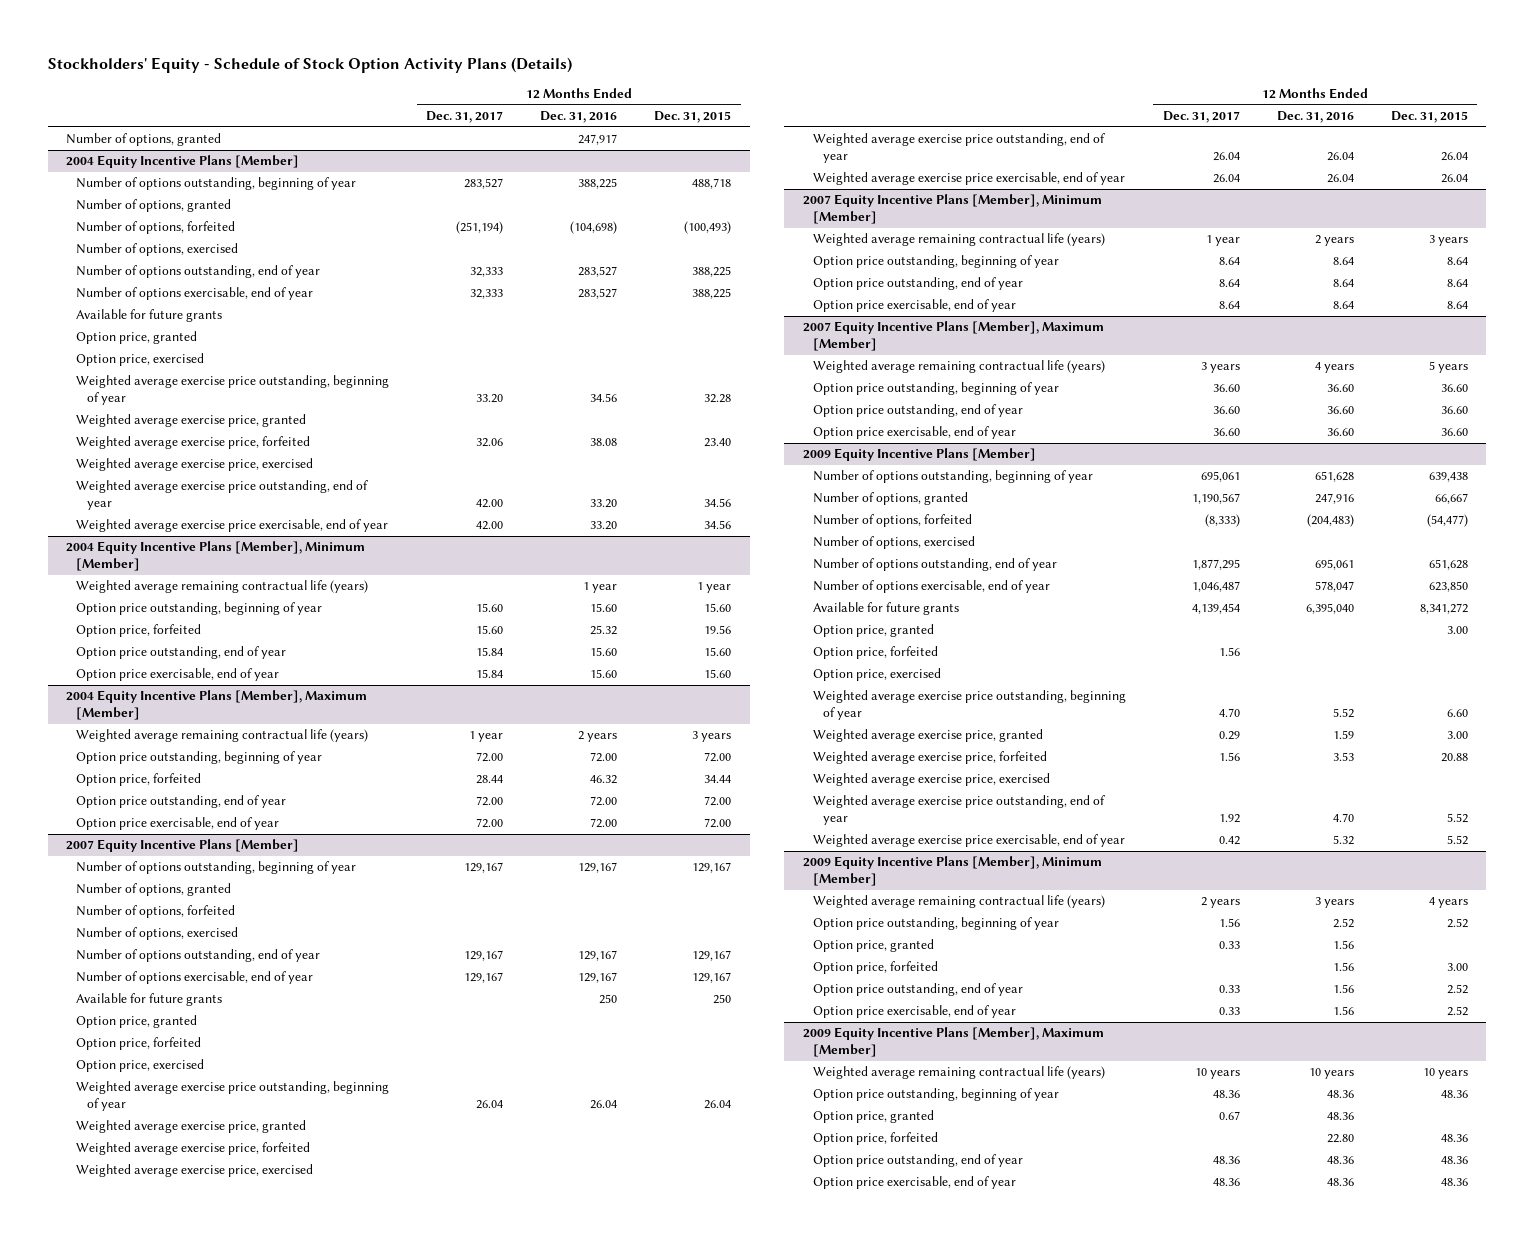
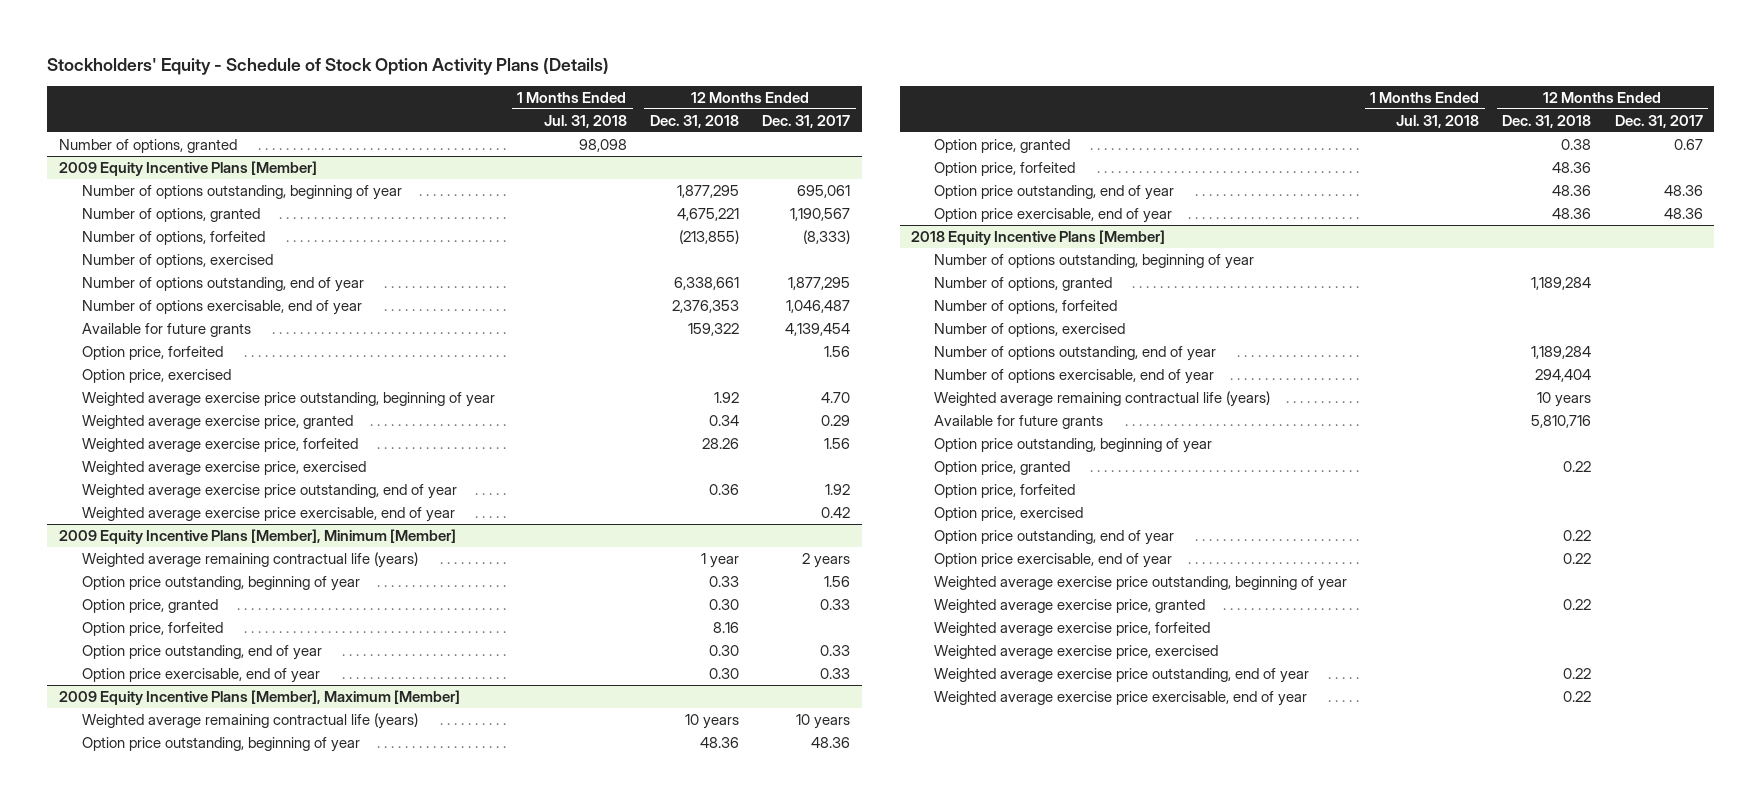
- | 12 Months Ended Dec. 31, 2017 | 12 Months Ended Dec. 31, 2016 | 12 Months Ended Dec. 31, 2015
+ | 1 Months Ended Jul. 31, 2018 | 12 Months Ended Dec. 31, 2018 | 12 Months Ended Dec. 31, 2017
- 2004 Equity Incentive Plans [Member]
- Number of options outstanding, beginning of year | 283,527 | 388,225 | 488,718
- Number of options, granted
- Number of options, forfeited | (251,194) | (104,698) | (100,493)
- Number of options, exercised
- Number of options outstanding, end of year | 32,333 | 283,527 | 388,225
- Number of options exercisable, end of year | 32,333 | 283,527 | 388,225
- Available for future grants
- Option price, granted
- Option price, exercised
- Weighted average exercise price outstanding, beginning of year | 33.20 | 34.56 | 32.28
- Weighted average exercise price, granted
- Weighted average exercise price, forfeited | 32.06 | 38.08 | 23.40
- Weighted average exercise price, exercised
- Weighted average exercise price outstanding, end of year | 42.00 | 33.20 | 34.56
- Weighted average exercise price exercisable, end of year | 42.00 | 33.20 | 34.56
- 2004 Equity Incentive Plans [Member], Minimum [Member]
- Weighted average remaining contractual life (years) | | 1 year | 1 year
- Option price outstanding, beginning of year | 15.60 | 15.60 | 15.60
- Option price, forfeited | 15.60 | 25.32 | 19.56
- Option price outstanding, end of year | 15.84 | 15.60 | 15.60
- Option price exercisable, end of year | 15.84 | 15.60 | 15.60
- 2004 Equity Incentive Plans [Member], Maximum [Member]
- Weighted average remaining contractual life (years) | 1 year | 2 years | 3 years
- Option price outstanding, beginning of year | 72.00 | 72.00 | 72.00
- Option price, forfeited | 28.44 | 46.32 | 34.44
- Option price outstanding, end of year | 72.00 | 72.00 | 72.00
- Option price exercisable, end of year | 72.00 | 72.00 | 72.00
- 2007 Equity Incentive Plans [Member]
- Number of options outstanding, beginning of year | 129,167 | 129,167 | 129,167
- Number of options, granted
- Number of options, forfeited
- Number of options, exercised
- Number of options outstanding, end of year | 129,167 | 129,167 | 129,167
- Number of options exercisable, end of year | 129,167 | 129,167 | 129,167
- Available for future grants | | 250 | 250
- Option price, granted
- Option price, forfeited
- Option price, exercised
- Weighted average exercise price outstanding, beginning of year | 26.04 | 26.04 | 26.04
- Weighted average exercise price, granted
- Weighted average exercise price, forfeited
- Weighted average exercise price, exercised
- Weighted average exercise price outstanding, end of year | 26.04 | 26.04 | 26.04
- Weighted average exercise price exercisable, end of year | 26.04 | 26.04 | 26.04
- 2007 Equity Incentive Plans [Member], Minimum [Member]
- Weighted average remaining contractual life (years) | 1 year | 2 years | 3 years
- Option price outstanding, beginning of year | 8.64 | 8.64 | 8.64
- Option price outstanding, end of year | 8.64 | 8.64 | 8.64
- Option price exercisable, end of year | 8.64 | 8.64 | 8.64
- 2007 Equity Incentive Plans [Member], Maximum [Member]
- Weighted average remaining contractual life (years) | 3 years | 4 years | 5 years
- Option price outstanding, beginning of year | 36.60 | 36.60 | 36.60
- Option price outstanding, end of year | 36.60 | 36.60 | 36.60
- Option price exercisable, end of year | 36.60 | 36.60 | 36.60
@ 2009 Equity Incentive Plans [Member]
- Option price, granted | | | 3.00
+ 2018 Equity Incentive Plans [Member]
+ Number of options outstanding, beginning of year
+ Number of options, granted | | 1,189,284 |
+ Number of options, forfeited
+ Number of options, exercised
+ Number of options outstanding, end of year | | 1,189,284 |
+ Number of options exercisable, end of year | | 294,404 |
+ Weighted average remaining contractual life (years) | | 10 years |
+ Available for future grants | | 5,810,716 |
+ Option price outstanding, beginning of year
+ Option price, granted | | 0.22 |
+ Option price, forfeited
+ Option price, exercised
+ Option price outstanding, end of year | | 0.22 |
+ Option price exercisable, end of year | | 0.22 |
+ Weighted average exercise price outstanding, beginning of year
+ Weighted average exercise price, granted | | 0.22 |
+ Weighted average exercise price, forfeited
+ Weighted average exercise price, exercised
+ Weighted average exercise price outstanding, end of year | | 0.22 |
+ Weighted average exercise price exercisable, end of year | | 0.22 |

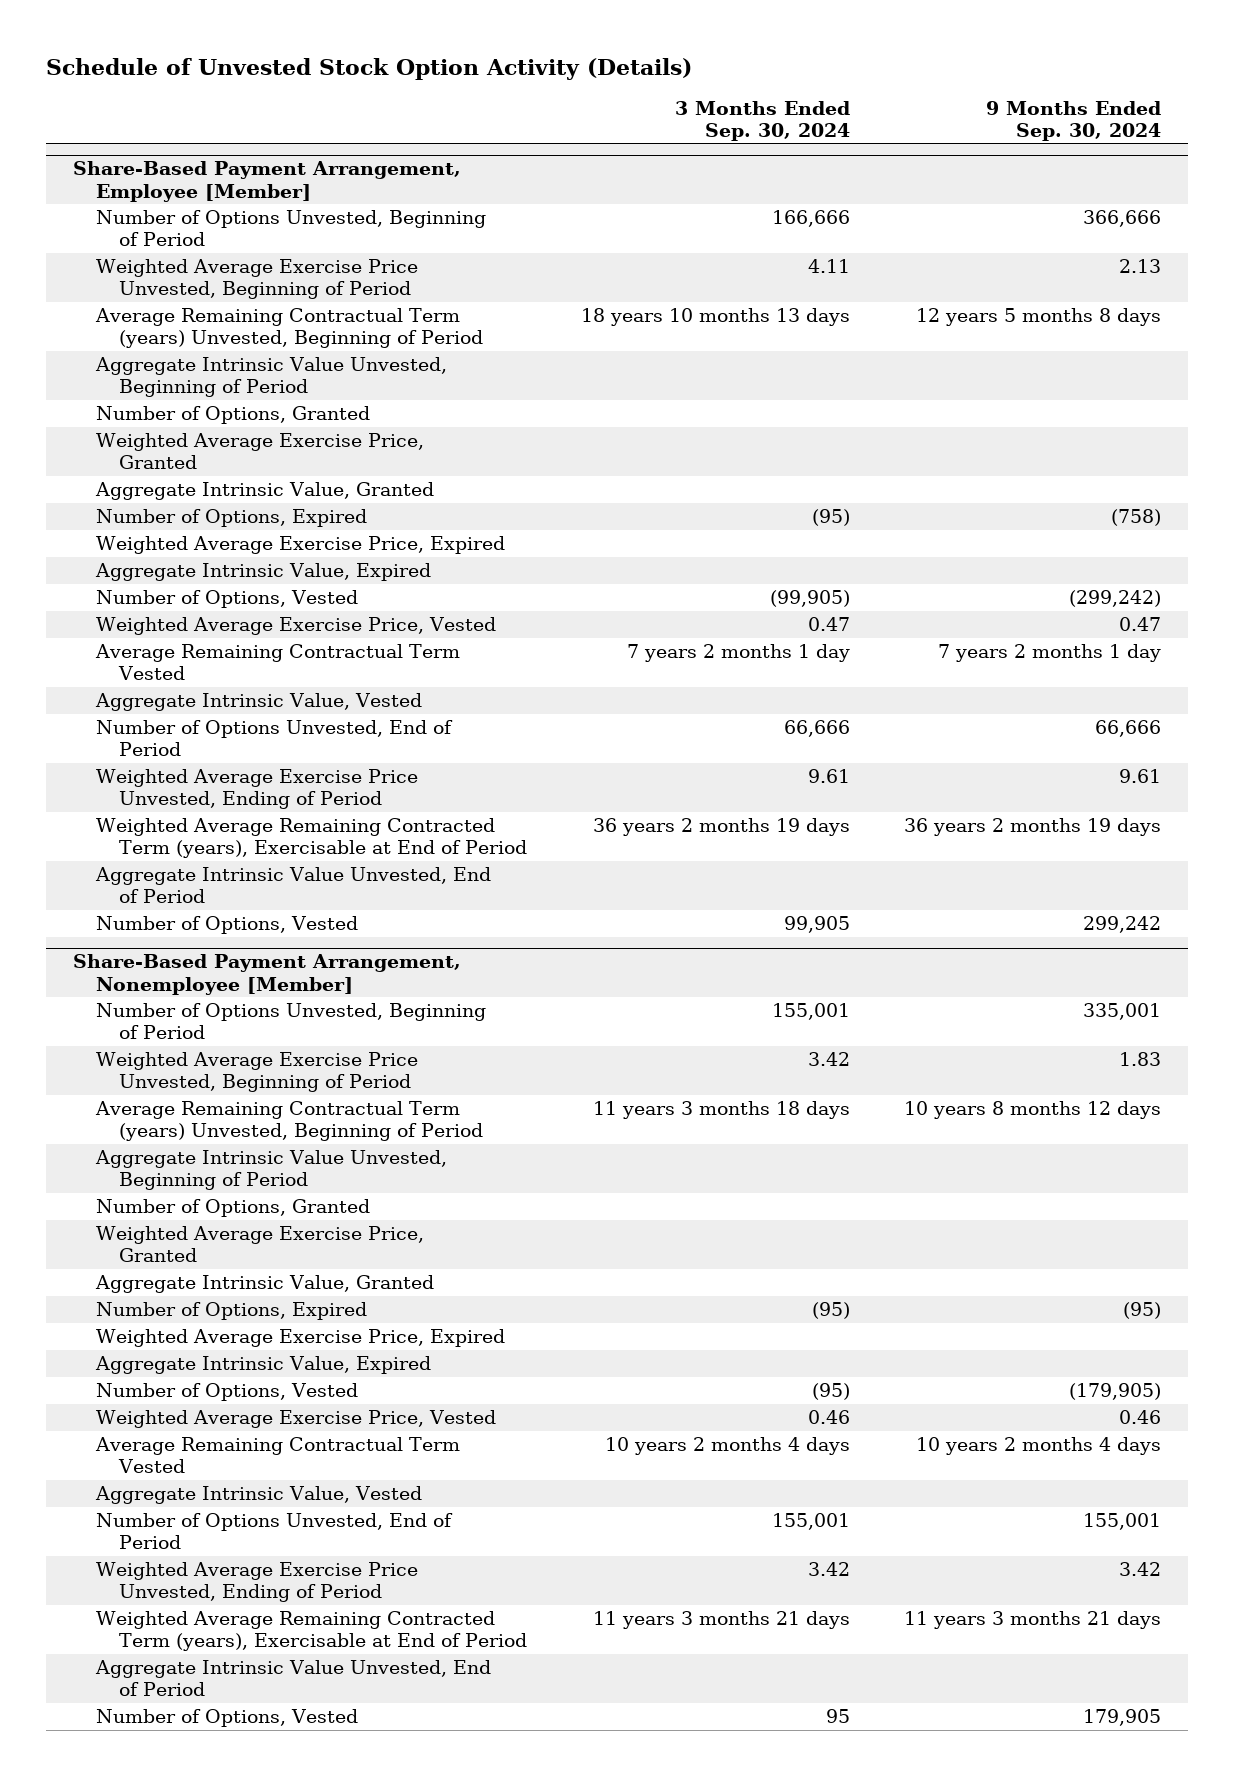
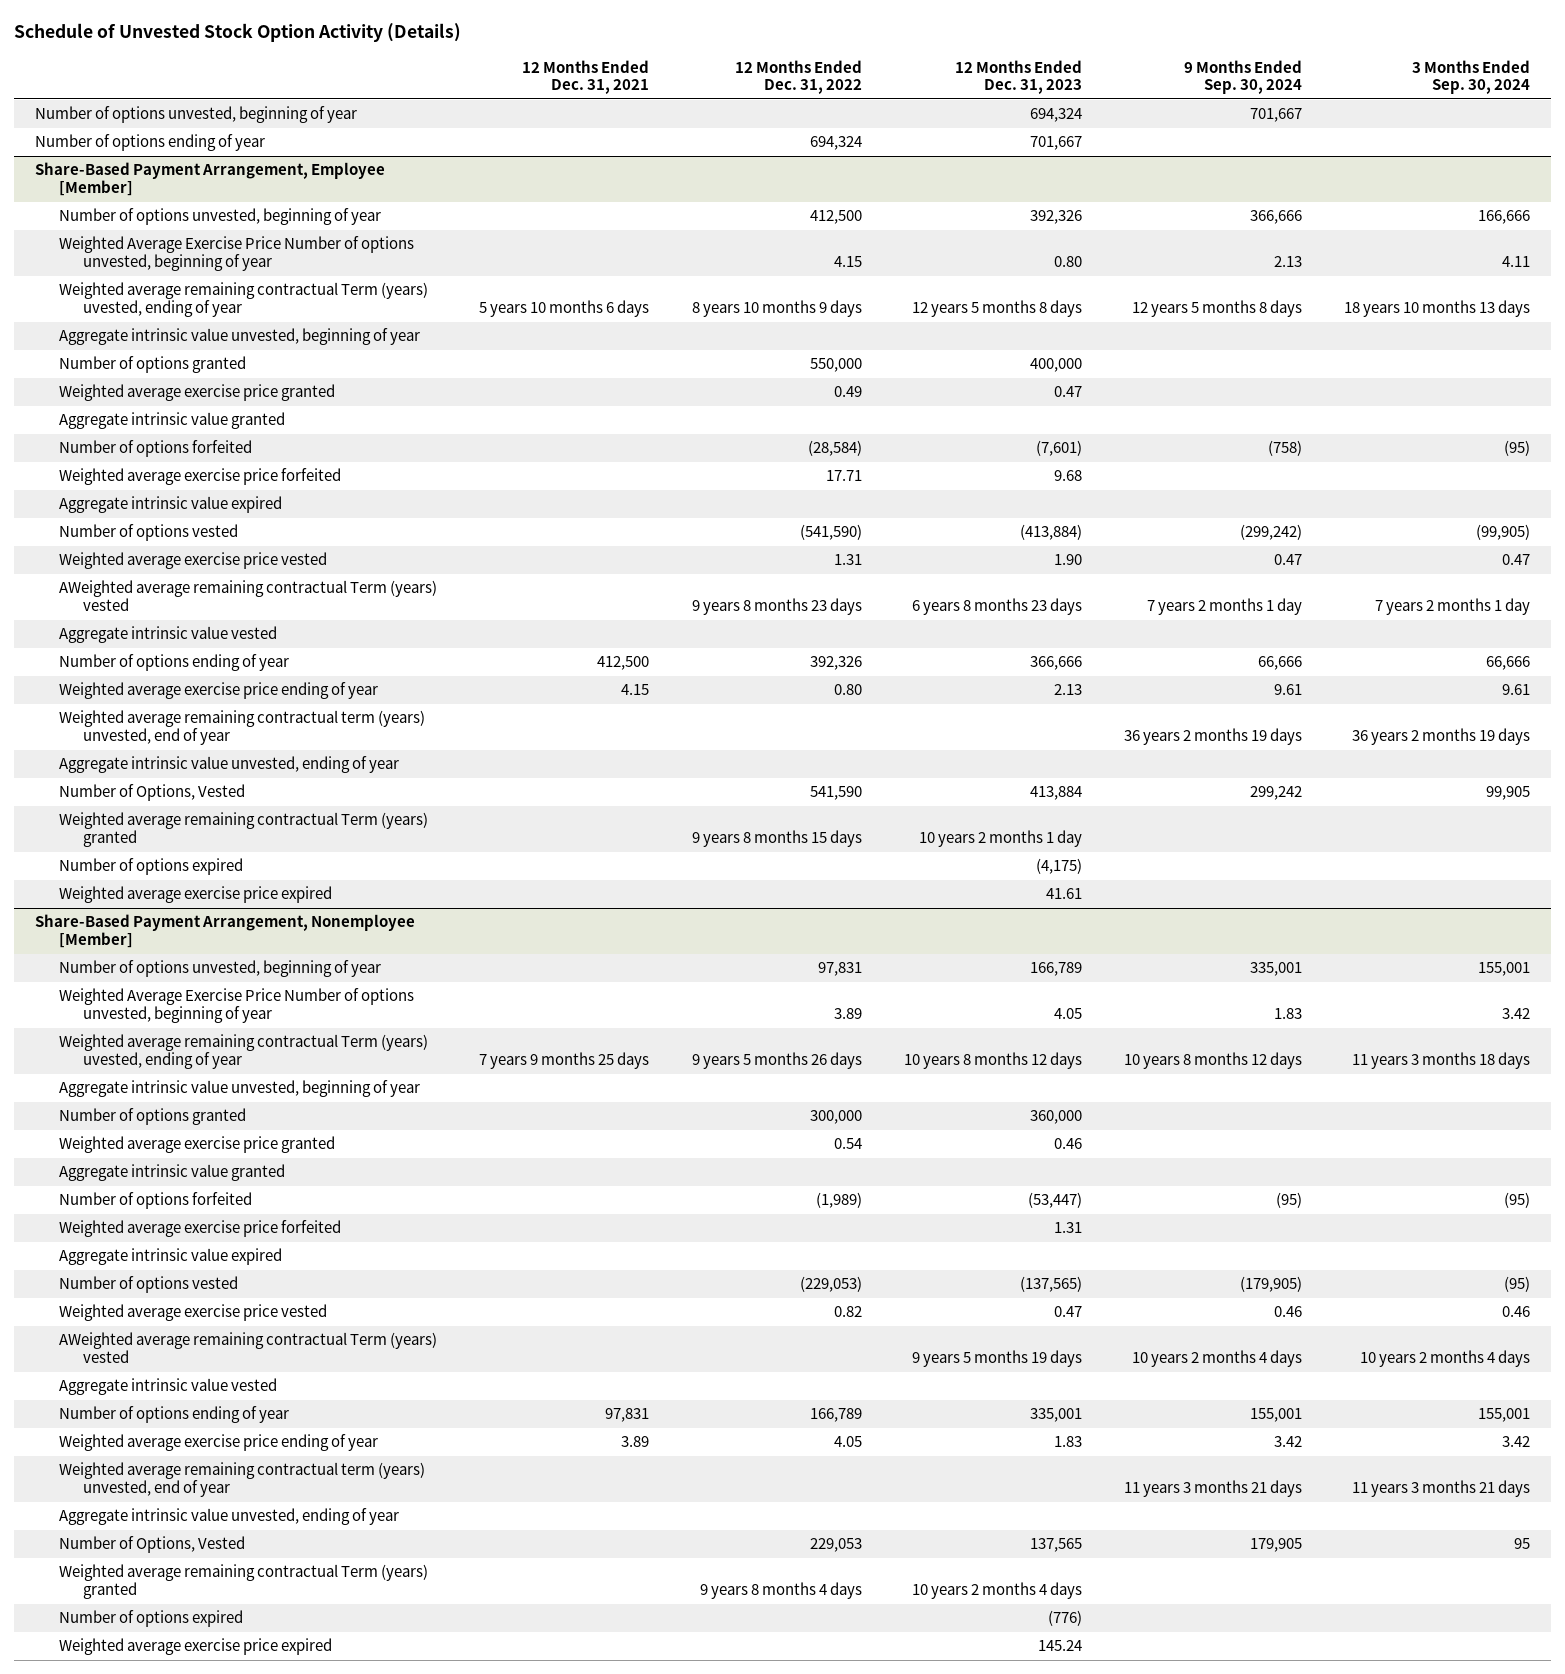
- | 3 Months Ended Sep. 30, 2024 | 9 Months Ended Sep. 30, 2024
+ | 12 Months Ended Dec. 31, 2021 | 12 Months Ended Dec. 31, 2022 | 12 Months Ended Dec. 31, 2023 | 9 Months Ended Sep. 30, 2024 | 3 Months Ended Sep. 30, 2024
+ Number of options unvested, beginning of year | | | 694,324 | 701,667 |
+ Number of options ending of year | | 694,324 | 701,667 | |
@ Share-Based Payment Arrangement, Employee [Member]
- Number of Options Unvested, Beginning of Period | 166,666 | 366,666
- Weighted Average Exercise Price Unvested, Beginning of Period | 4.11 | 2.13
- Average Remaining Contractual Term (years) Unvested, Beginning of Period | 18 years 10 months 13 days | 12 years 5 months 8 days
- Aggregate Intrinsic Value Unvested, Beginning of Period
- Number of Options, Granted
- Weighted Average Exercise Price, Granted
- Aggregate Intrinsic Value, Granted
- Number of Options, Expired | (95) | (758)
- Weighted Average Exercise Price, Expired
- Aggregate Intrinsic Value, Expired
- Number of Options, Vested | (99,905) | (299,242)
- Weighted Average Exercise Price, Vested | 0.47 | 0.47
- Average Remaining Contractual Term Vested | 7 years 2 months 1 day | 7 years 2 months 1 day
- Aggregate Intrinsic Value, Vested
- Number of Options Unvested, End of Period | 66,666 | 66,666
- Weighted Average Exercise Price Unvested, Ending of Period | 9.61 | 9.61
- Weighted Average Remaining Contracted Term (years), Exercisable at End of Period | 36 years 2 months 19 days | 36 years 2 months 19 days
- Aggregate Intrinsic Value Unvested, End of Period
+ Number of options unvested, beginning of year | | 412,500 | 392,326 | 366,666 | 166,666
+ Weighted Average Exercise Price Number of options unvested, beginning of year | | 4.15 | 0.80 | 2.13 | 4.11
+ Weighted average remaining contractual Term (years) uvested, ending of year | 5 years 10 months 6 days | 8 years 10 months 9 days | 12 years 5 months 8 days | 12 years 5 months 8 days | 18 years 10 months 13 days
+ Aggregate intrinsic value unvested, beginning of year
+ Number of options granted | | 550,000 | 400,000 | |
+ Weighted average exercise price granted | | 0.49 | 0.47 | |
+ Aggregate intrinsic value granted
+ Number of options forfeited | | (28,584) | (7,601) | (758) | (95)
+ Weighted average exercise price forfeited | | 17.71 | 9.68 | |
+ Aggregate intrinsic value expired
+ Number of options vested | | (541,590) | (413,884) | (299,242) | (99,905)
+ Weighted average exercise price vested | | 1.31 | 1.90 | 0.47 | 0.47
+ AWeighted average remaining contractual Term (years) vested | | 9 years 8 months 23 days | 6 years 8 months 23 days | 7 years 2 months 1 day | 7 years 2 months 1 day
+ Aggregate intrinsic value vested
+ Number of options ending of year | 412,500 | 392,326 | 366,666 | 66,666 | 66,666
+ Weighted average exercise price ending of year | 4.15 | 0.80 | 2.13 | 9.61 | 9.61
+ Weighted average remaining contractual term (years) unvested, end of year | | | | 36 years 2 months 19 days | 36 years 2 months 19 days
+ Aggregate intrinsic value unvested, ending of year
+ Weighted average remaining contractual Term (years) granted | | 9 years 8 months 15 days | 10 years 2 months 1 day | |
+ Number of options expired | | | (4,175) | |
+ Weighted average exercise price expired | | | 41.61 | |
@ Share-Based Payment Arrangement, Nonemployee [Member]
- Number of Options Unvested, Beginning of Period | 155,001 | 335,001
- Weighted Average Exercise Price Unvested, Beginning of Period | 3.42 | 1.83
- Average Remaining Contractual Term (years) Unvested, Beginning of Period | 11 years 3 months 18 days | 10 years 8 months 12 days
- Aggregate Intrinsic Value Unvested, Beginning of Period
- Number of Options, Granted
- Weighted Average Exercise Price, Granted
- Aggregate Intrinsic Value, Granted
- Number of Options, Expired | (95) | (95)
- Weighted Average Exercise Price, Expired
- Aggregate Intrinsic Value, Expired
- Number of Options, Vested | (95) | (179,905)
- Weighted Average Exercise Price, Vested | 0.46 | 0.46
- Average Remaining Contractual Term Vested | 10 years 2 months 4 days | 10 years 2 months 4 days
- Aggregate Intrinsic Value, Vested
- Number of Options Unvested, End of Period | 155,001 | 155,001
- Weighted Average Exercise Price Unvested, Ending of Period | 3.42 | 3.42
- Weighted Average Remaining Contracted Term (years), Exercisable at End of Period | 11 years 3 months 21 days | 11 years 3 months 21 days
- Aggregate Intrinsic Value Unvested, End of Period
+ Number of options unvested, beginning of year | | 97,831 | 166,789 | 335,001 | 155,001
+ Weighted Average Exercise Price Number of options unvested, beginning of year | | 3.89 | 4.05 | 1.83 | 3.42
+ Weighted average remaining contractual Term (years) uvested, ending of year | 7 years 9 months 25 days | 9 years 5 months 26 days | 10 years 8 months 12 days | 10 years 8 months 12 days | 11 years 3 months 18 days
+ Aggregate intrinsic value unvested, beginning of year
+ Number of options granted | | 300,000 | 360,000 | |
+ Weighted average exercise price granted | | 0.54 | 0.46 | |
+ Aggregate intrinsic value granted
+ Number of options forfeited | | (1,989) | (53,447) | (95) | (95)
+ Weighted average exercise price forfeited | | | 1.31 | |
+ Aggregate intrinsic value expired
+ Number of options vested | | (229,053) | (137,565) | (179,905) | (95)
+ Weighted average exercise price vested | | 0.82 | 0.47 | 0.46 | 0.46
+ AWeighted average remaining contractual Term (years) vested | | | 9 years 5 months 19 days | 10 years 2 months 4 days | 10 years 2 months 4 days
+ Aggregate intrinsic value vested
+ Number of options ending of year | 97,831 | 166,789 | 335,001 | 155,001 | 155,001
+ Weighted average exercise price ending of year | 3.89 | 4.05 | 1.83 | 3.42 | 3.42
+ Weighted average remaining contractual term (years) unvested, end of year | | | | 11 years 3 months 21 days | 11 years 3 months 21 days
+ Aggregate intrinsic value unvested, ending of year
+ Weighted average remaining contractual Term (years) granted | | 9 years 8 months 4 days | 10 years 2 months 4 days | |
+ Number of options expired | | | (776) | |
+ Weighted average exercise price expired | | | 145.24 | |

